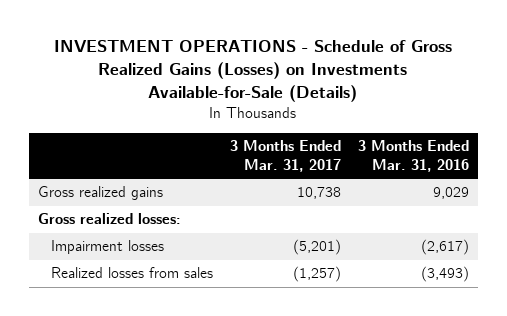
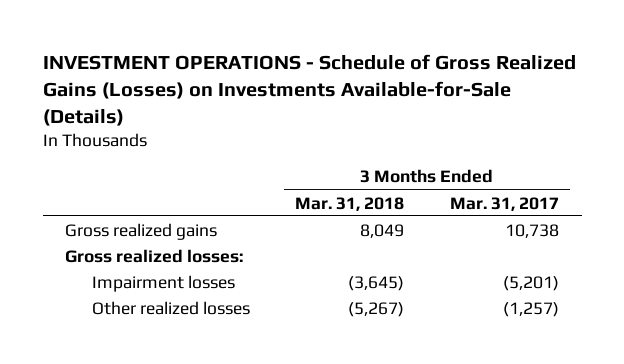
- | 3 Months Ended Mar. 31, 2017 | 3 Months Ended Mar. 31, 2016
+ | 3 Months Ended Mar. 31, 2018 | 3 Months Ended Mar. 31, 2017
- Realized losses from sales | (1,257) | (3,493)
+ Other realized losses | (5,267) | (1,257)

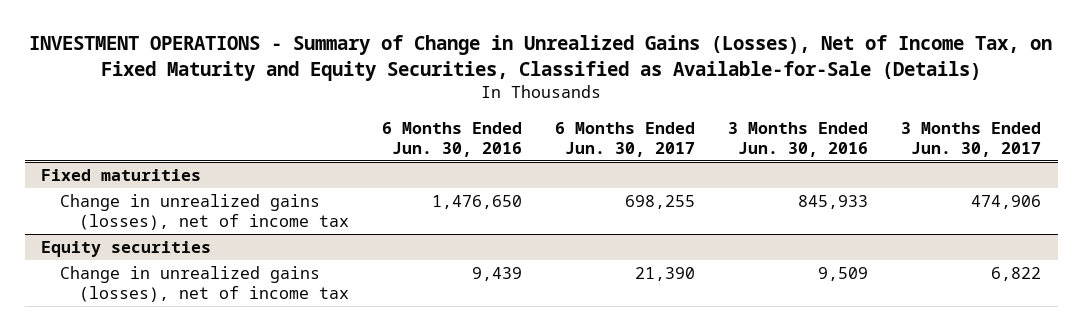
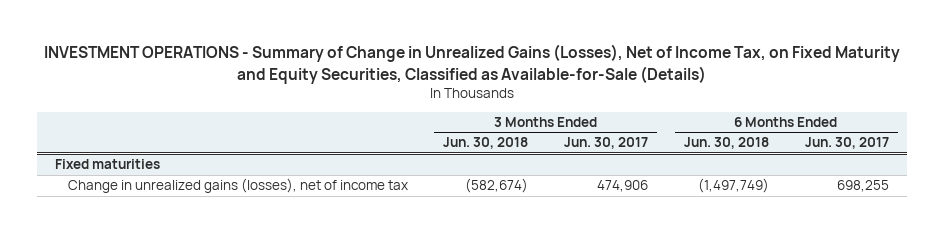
- | 6 Months Ended Jun. 30, 2016 | 6 Months Ended Jun. 30, 2017 | 3 Months Ended Jun. 30, 2016 | 3 Months Ended Jun. 30, 2017
+ | 3 Months Ended Jun. 30, 2018 | 3 Months Ended Jun. 30, 2017 | 6 Months Ended Jun. 30, 2018 | 6 Months Ended Jun. 30, 2017
- Equity securities
- Change in unrealized gains (losses), net of income tax | 9,439 | 21,390 | 9,509 | 6,822

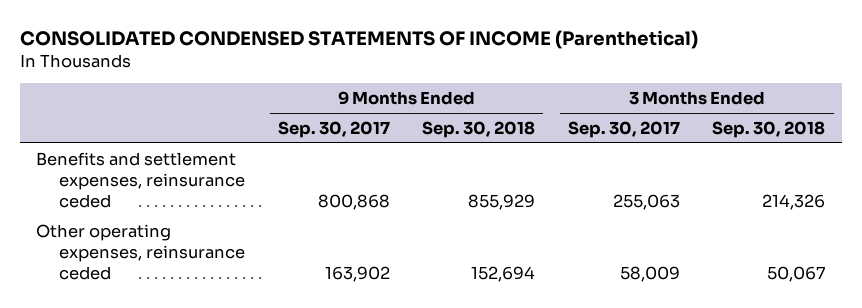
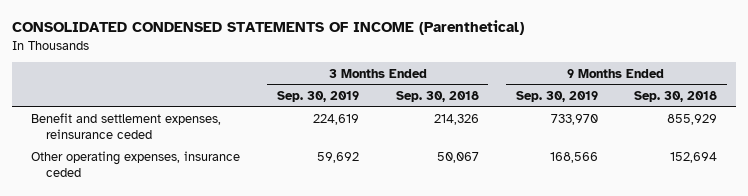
- | 9 Months Ended Sep. 30, 2017 | 9 Months Ended Sep. 30, 2018 | 3 Months Ended Sep. 30, 2017 | 3 Months Ended Sep. 30, 2018
+ | 3 Months Ended Sep. 30, 2019 | 3 Months Ended Sep. 30, 2018 | 9 Months Ended Sep. 30, 2019 | 9 Months Ended Sep. 30, 2018
- Benefits and settlement expenses, reinsurance ceded | 800,868 | 855,929 | 255,063 | 214,326
- Other operating expenses, reinsurance ceded | 163,902 | 152,694 | 58,009 | 50,067
+ Benefit and settlement expenses, reinsurance ceded | 224,619 | 214,326 | 733,970 | 855,929
+ Other operating expenses, insurance ceded | 59,692 | 50,067 | 168,566 | 152,694

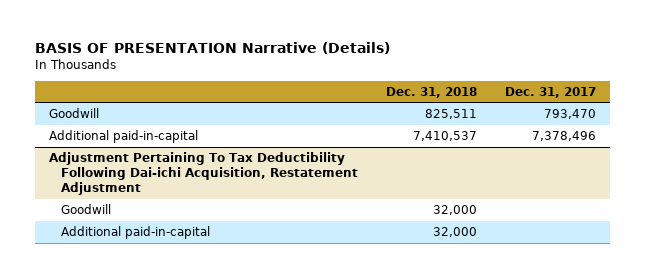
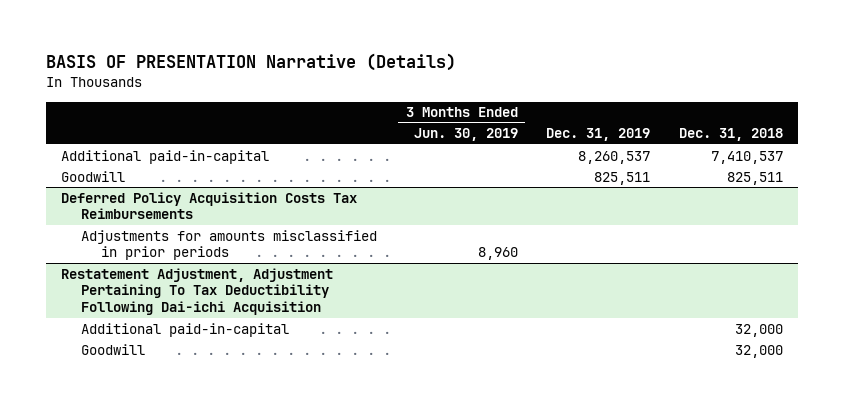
- | Dec. 31, 2018 | Dec. 31, 2017
+ | 3 Months Ended Jun. 30, 2019 | Dec. 31, 2019 | Dec. 31, 2018
- Adjustment Pertaining To Tax Deductibility Following Dai-ichi Acquisition, Restatement Adjustment
- Goodwill | 32,000 |
moved down: Goodwill | | 825,511 | 825,511
+ Deferred Policy Acquisition Costs Tax Reimbursements
+ Adjustments for amounts misclassified in prior periods | 8,960 | |
+ Restatement Adjustment, Adjustment Pertaining To Tax Deductibility Following Dai-ichi Acquisition
+ Goodwill | | | 32,000

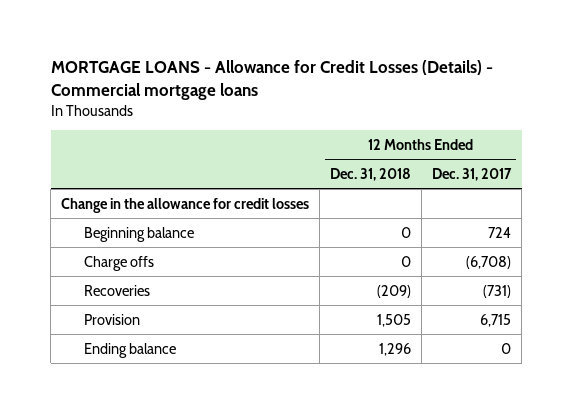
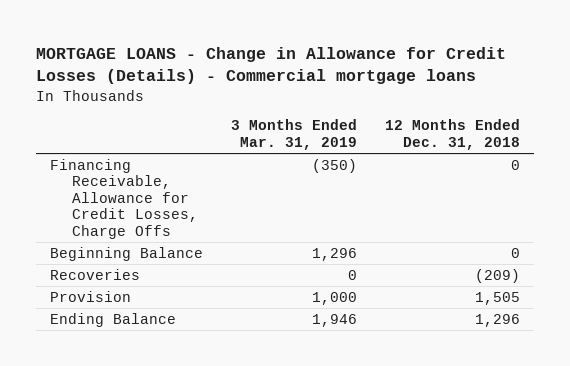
- MORTGAGE LOANS - Allowance for Credit Losses (Details) - Commercial mortgage loans
+ MORTGAGE LOANS - Change in Allowance for Credit Losses (Details) - Commercial mortgage loans
- | 12 Months Ended Dec. 31, 2018 | 12 Months Ended Dec. 31, 2017
+ | 3 Months Ended Mar. 31, 2019 | 12 Months Ended Dec. 31, 2018
- Change in the allowance for credit losses
- Beginning balance | 0 | 724
- Charge offs | 0 | (6,708)
+ Financing Receivable, Allowance for Credit Losses, Charge Offs | (350) | 0
+ Beginning Balance | 1,296 | 0
- Ending balance | 1,296 | 0
+ Ending Balance | 1,946 | 1,296

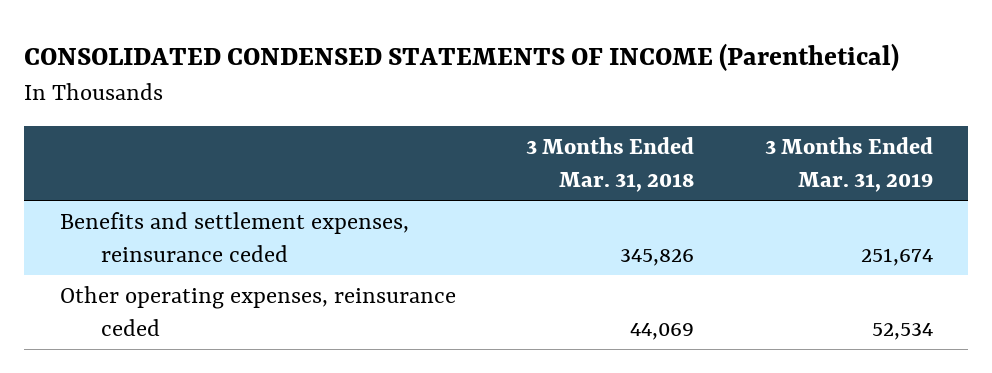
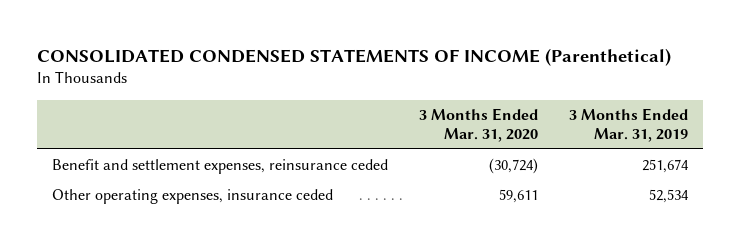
- | 3 Months Ended Mar. 31, 2018 | 3 Months Ended Mar. 31, 2019
+ | 3 Months Ended Mar. 31, 2020 | 3 Months Ended Mar. 31, 2019
- Benefits and settlement expenses, reinsurance ceded | 345,826 | 251,674
- Other operating expenses, reinsurance ceded | 44,069 | 52,534
+ Benefit and settlement expenses, reinsurance ceded | (30,724) | 251,674
+ Other operating expenses, insurance ceded | 59,611 | 52,534

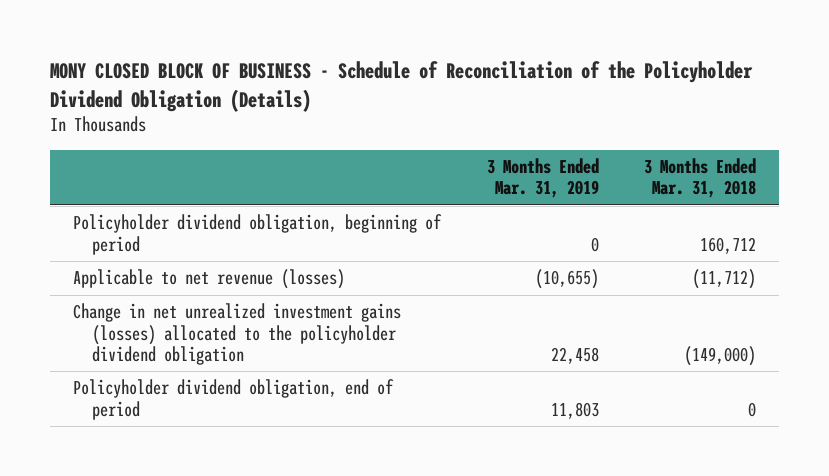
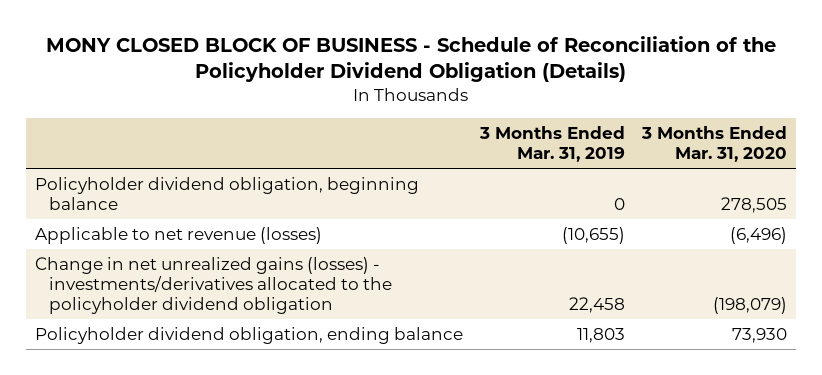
- | 3 Months Ended Mar. 31, 2019 | 3 Months Ended Mar. 31, 2018
+ | 3 Months Ended Mar. 31, 2019 | 3 Months Ended Mar. 31, 2020
- Policyholder dividend obligation, beginning of period | 0 | 160,712
+ Policyholder dividend obligation, beginning balance | 0 | 278,505
- Change in net unrealized investment gains (losses) allocated to the policyholder dividend obligation | 22,458 | (149,000)
- Policyholder dividend obligation, end of period | 11,803 | 0
+ Change in net unrealized gains (losses) - investments/derivatives allocated to the policyholder dividend obligation | 22,458 | (198,079)
+ Policyholder dividend obligation, ending balance | 11,803 | 73,930

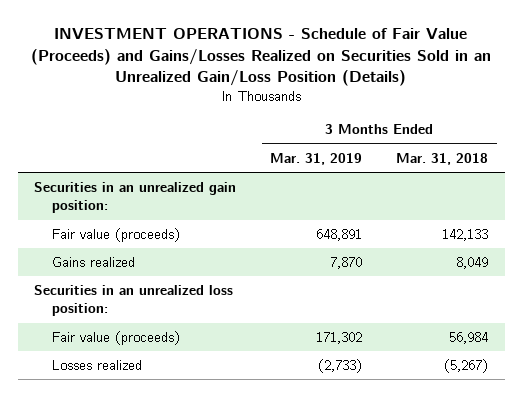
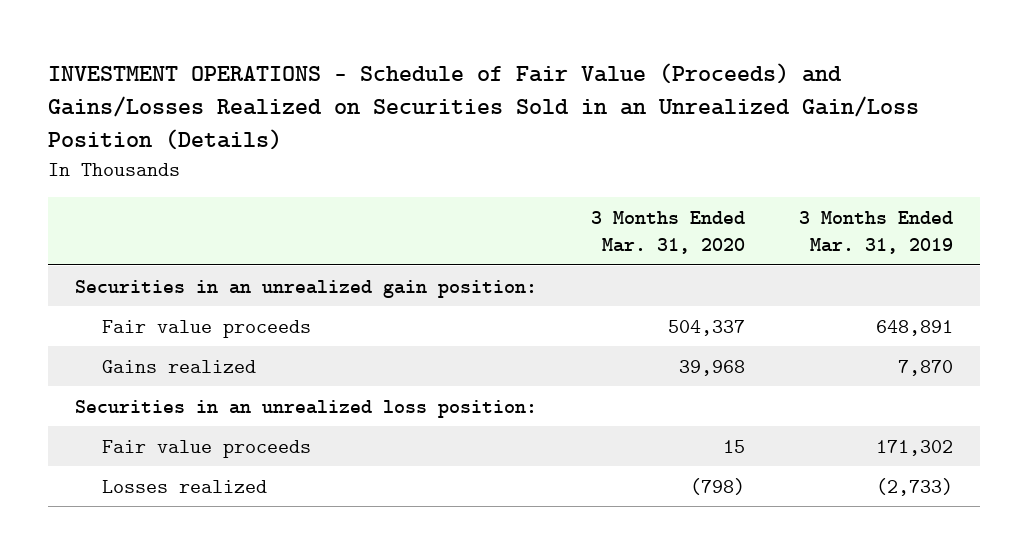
- | 3 Months Ended Mar. 31, 2019 | 3 Months Ended Mar. 31, 2018
+ | 3 Months Ended Mar. 31, 2020 | 3 Months Ended Mar. 31, 2019
- Fair value (proceeds) | 648,891 | 142,133
+ Fair value proceeds | 504,337 | 648,891
- Fair value (proceeds) | 171,302 | 56,984
+ Fair value proceeds | 15 | 171,302

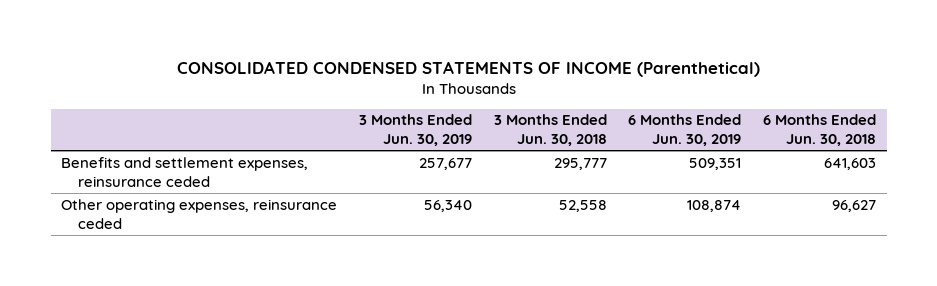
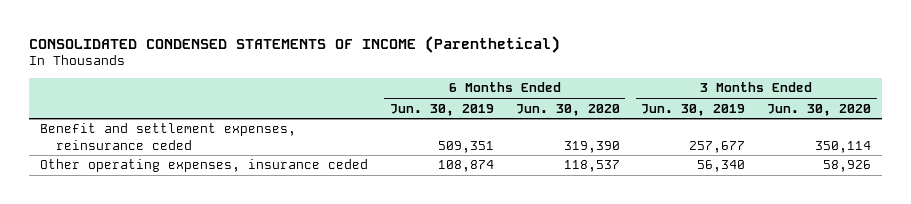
- | 3 Months Ended Jun. 30, 2019 | 3 Months Ended Jun. 30, 2018 | 6 Months Ended Jun. 30, 2019 | 6 Months Ended Jun. 30, 2018
+ | 6 Months Ended Jun. 30, 2019 | 6 Months Ended Jun. 30, 2020 | 3 Months Ended Jun. 30, 2019 | 3 Months Ended Jun. 30, 2020
- Benefits and settlement expenses, reinsurance ceded | 257,677 | 295,777 | 509,351 | 641,603
- Other operating expenses, reinsurance ceded | 56,340 | 52,558 | 108,874 | 96,627
+ Benefit and settlement expenses, reinsurance ceded | 509,351 | 319,390 | 257,677 | 350,114
+ Other operating expenses, insurance ceded | 108,874 | 118,537 | 56,340 | 58,926

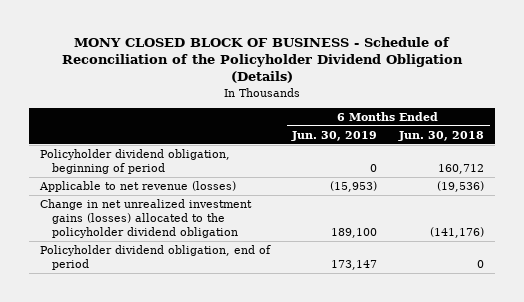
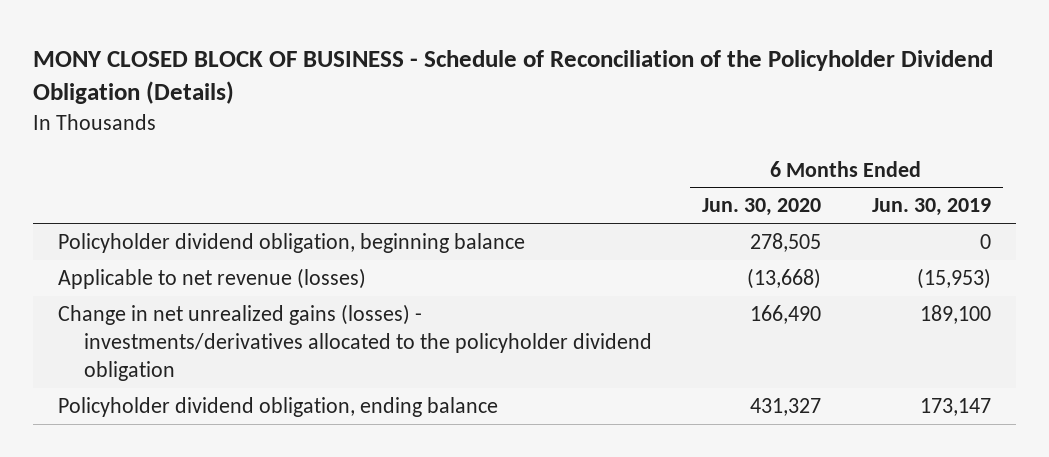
- | 6 Months Ended Jun. 30, 2019 | 6 Months Ended Jun. 30, 2018
+ | 6 Months Ended Jun. 30, 2020 | 6 Months Ended Jun. 30, 2019
- Policyholder dividend obligation, beginning of period | 0 | 160,712
+ Policyholder dividend obligation, beginning balance | 278,505 | 0
- Change in net unrealized investment gains (losses) allocated to the policyholder dividend obligation | 189,100 | (141,176)
- Policyholder dividend obligation, end of period | 173,147 | 0
+ Change in net unrealized gains (losses) - investments/derivatives allocated to the policyholder dividend obligation | 166,490 | 189,100
+ Policyholder dividend obligation, ending balance | 431,327 | 173,147

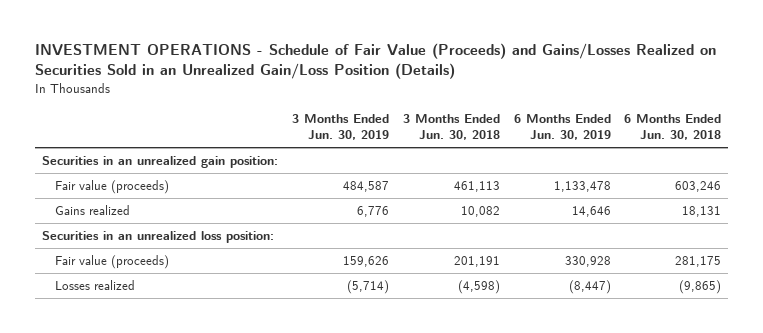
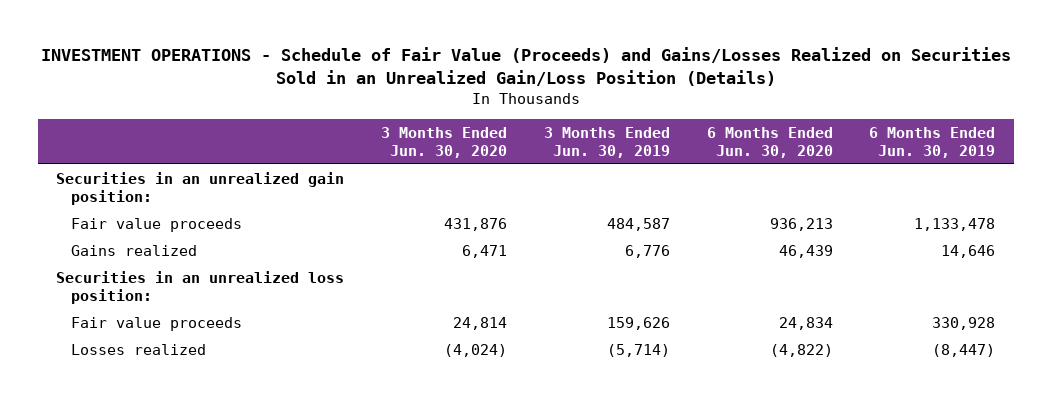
- | 3 Months Ended Jun. 30, 2019 | 3 Months Ended Jun. 30, 2018 | 6 Months Ended Jun. 30, 2019 | 6 Months Ended Jun. 30, 2018
+ | 3 Months Ended Jun. 30, 2020 | 3 Months Ended Jun. 30, 2019 | 6 Months Ended Jun. 30, 2020 | 6 Months Ended Jun. 30, 2019
- Fair value (proceeds) | 484,587 | 461,113 | 1,133,478 | 603,246
+ Fair value proceeds | 431,876 | 484,587 | 936,213 | 1,133,478
- Fair value (proceeds) | 159,626 | 201,191 | 330,928 | 281,175
+ Fair value proceeds | 24,814 | 159,626 | 24,834 | 330,928

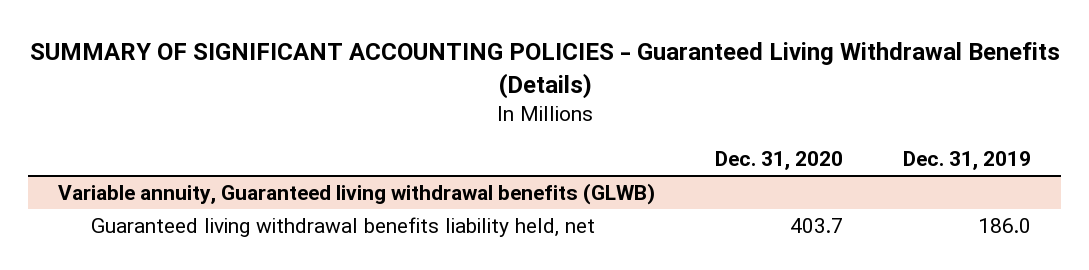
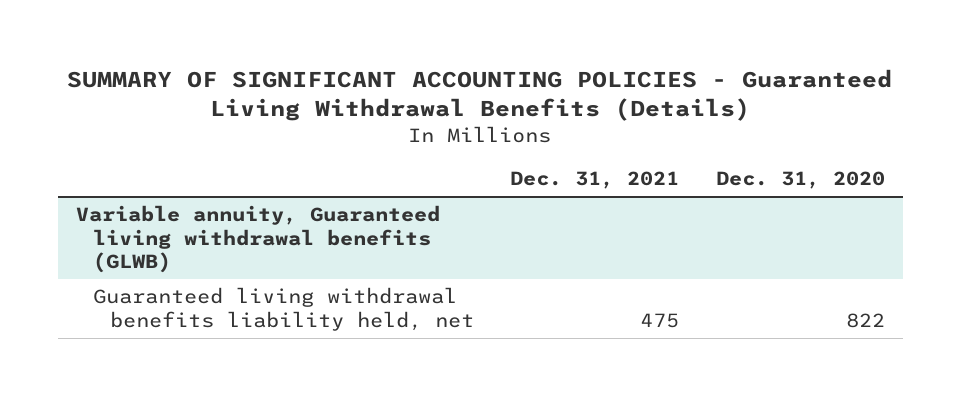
- | Dec. 31, 2020 | Dec. 31, 2019
+ | Dec. 31, 2021 | Dec. 31, 2020
@ Variable annuity, Guaranteed living withdrawal benefits (GLWB)
- Guaranteed living withdrawal benefits liability held, net | 403.7 | 186.0
+ Guaranteed living withdrawal benefits liability held, net | 475 | 822

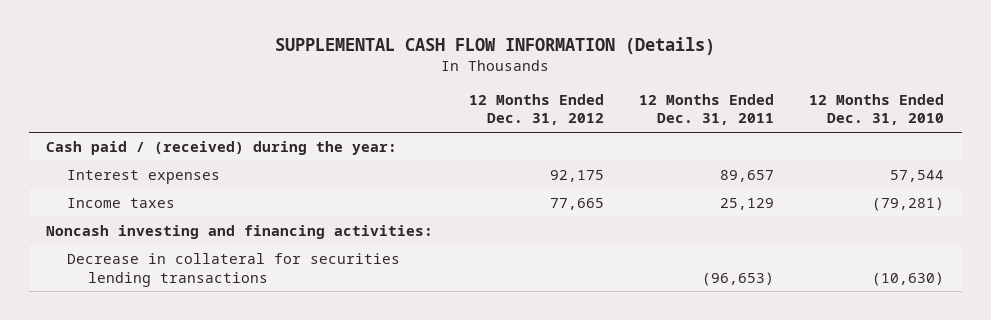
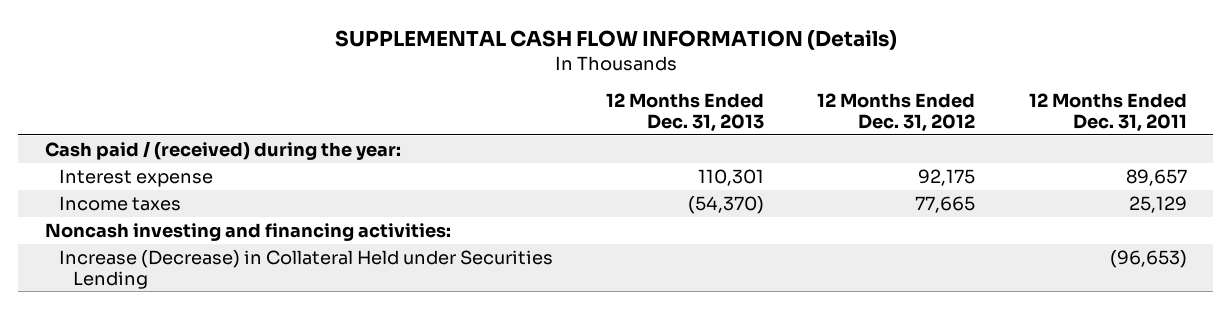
- | 12 Months Ended Dec. 31, 2012 | 12 Months Ended Dec. 31, 2011 | 12 Months Ended Dec. 31, 2010
+ | 12 Months Ended Dec. 31, 2013 | 12 Months Ended Dec. 31, 2012 | 12 Months Ended Dec. 31, 2011
- Interest expenses | 92,175 | 89,657 | 57,544
+ Interest expense | 110,301 | 92,175 | 89,657
- Decrease in collateral for securities lending transactions | | (96,653) | (10,630)
+ Increase (Decrease) in Collateral Held under Securities Lending | | | (96,653)

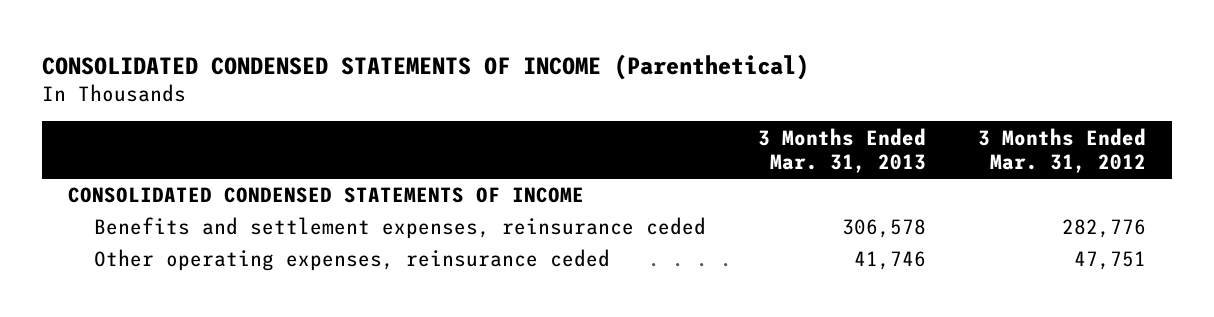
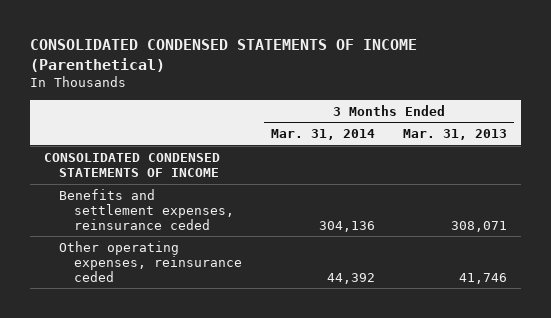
- | 3 Months Ended Mar. 31, 2013 | 3 Months Ended Mar. 31, 2012
+ | 3 Months Ended Mar. 31, 2014 | 3 Months Ended Mar. 31, 2013
- Benefits and settlement expenses, reinsurance ceded | 306,578 | 282,776
+ Benefits and settlement expenses, reinsurance ceded | 304,136 | 308,071

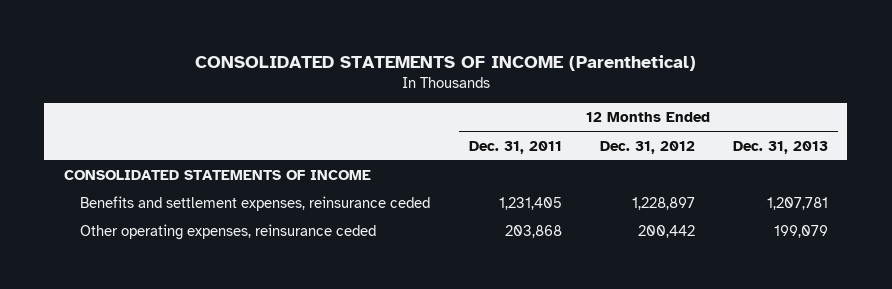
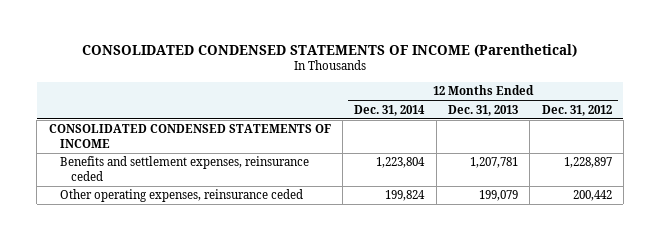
- CONSOLIDATED STATEMENTS OF INCOME (Parenthetical)
+ CONSOLIDATED CONDENSED STATEMENTS OF INCOME (Parenthetical)
- | 12 Months Ended Dec. 31, 2011 | 12 Months Ended Dec. 31, 2012 | 12 Months Ended Dec. 31, 2013
+ | 12 Months Ended Dec. 31, 2014 | 12 Months Ended Dec. 31, 2013 | 12 Months Ended Dec. 31, 2012
- CONSOLIDATED STATEMENTS OF INCOME
+ CONSOLIDATED CONDENSED STATEMENTS OF INCOME

